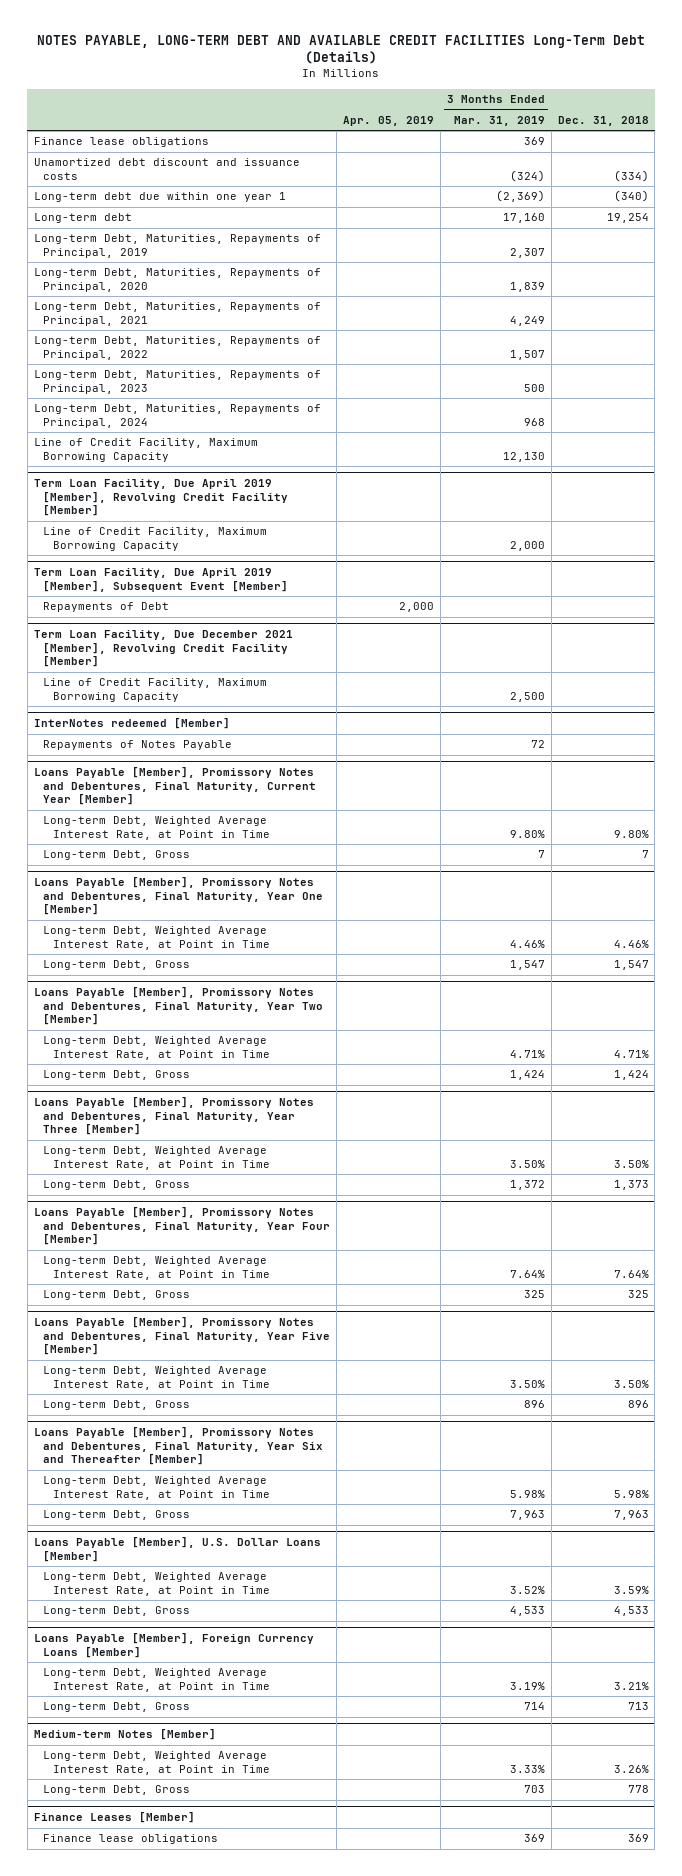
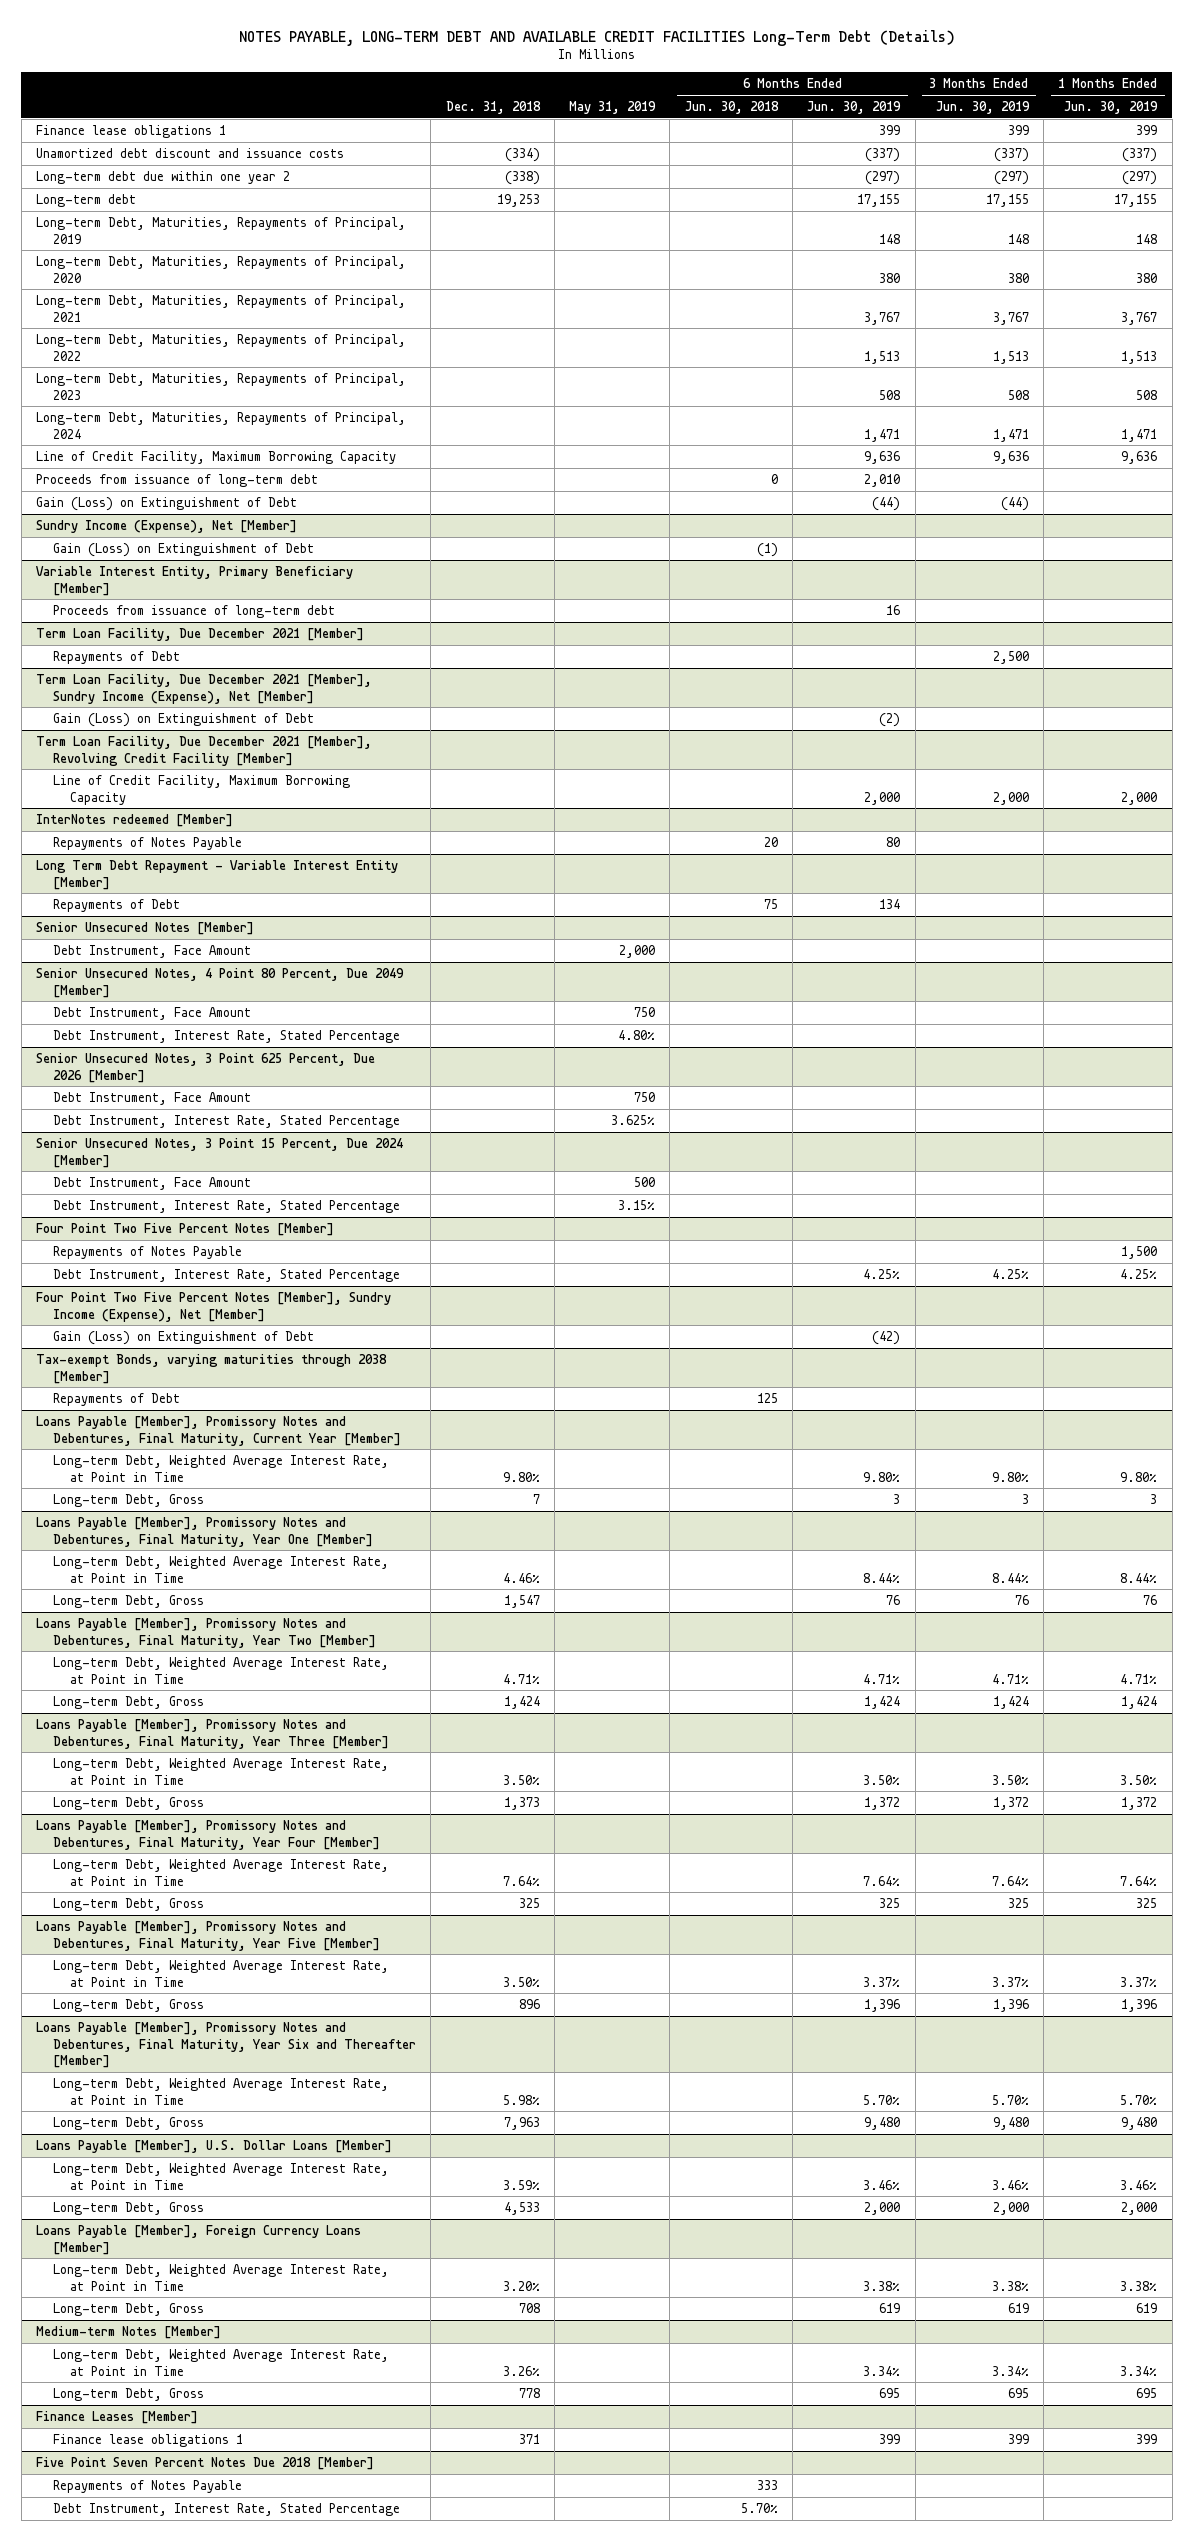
- | Apr. 05, 2019 | 3 Months Ended Mar. 31, 2019 | Dec. 31, 2018
+ | Dec. 31, 2018 | May 31, 2019 | 6 Months Ended Jun. 30, 2018 | 6 Months Ended Jun. 30, 2019 | 3 Months Ended Jun. 30, 2019 | 1 Months Ended Jun. 30, 2019
- Finance lease obligations | | 369 |
+ Finance lease obligations 1 | | | | 399 | 399 | 399
- Long-term debt due within one year 1 | | (2,369) | (340)
- Long-term debt | | 17,160 | 19,254
+ Long-term debt due within one year 2 | (338) | | | (297) | (297) | (297)
+ Long-term debt | 19,253 | | | 17,155 | 17,155 | 17,155
- Term Loan Facility, Due April 2019 [Member], Revolving Credit Facility [Member]
- Line of Credit Facility, Maximum Borrowing Capacity | | 2,000 |
- Term Loan Facility, Due April 2019 [Member], Subsequent Event [Member]
- Repayments of Debt | 2,000 | |
+ Proceeds from issuance of long-term debt | | | 0 | 2,010 | |
+ Gain (Loss) on Extinguishment of Debt | | | | (44) | (44) |
+ Sundry Income (Expense), Net [Member]
+ Gain (Loss) on Extinguishment of Debt | | | (1) | | |
+ Variable Interest Entity, Primary Beneficiary [Member]
+ Proceeds from issuance of long-term debt | | | | 16 | |
+ Term Loan Facility, Due December 2021 [Member]
+ Repayments of Debt | | | | | 2,500 |
+ Term Loan Facility, Due December 2021 [Member], Sundry Income (Expense), Net [Member]
+ Gain (Loss) on Extinguishment of Debt | | | | (2) | |
+ Long Term Debt Repayment - Variable Interest Entity [Member]
+ Repayments of Debt | | | 75 | 134 | |
+ Senior Unsecured Notes [Member]
+ Debt Instrument, Face Amount | | 2,000 | | | |
+ Senior Unsecured Notes, 4 Point 80 Percent, Due 2049 [Member]
+ Debt Instrument, Face Amount | | 750 | | | |
+ Debt Instrument, Interest Rate, Stated Percentage | | 4.80% | | | |
+ Senior Unsecured Notes, 3 Point 625 Percent, Due 2026 [Member]
+ Debt Instrument, Face Amount | | 750 | | | |
+ Debt Instrument, Interest Rate, Stated Percentage | | 3.625% | | | |
+ Senior Unsecured Notes, 3 Point 15 Percent, Due 2024 [Member]
+ Debt Instrument, Face Amount | | 500 | | | |
+ Debt Instrument, Interest Rate, Stated Percentage | | 3.15% | | | |
+ Four Point Two Five Percent Notes [Member]
+ Repayments of Notes Payable | | | | | | 1,500
+ Debt Instrument, Interest Rate, Stated Percentage | | | | 4.25% | 4.25% | 4.25%
+ Four Point Two Five Percent Notes [Member], Sundry Income (Expense), Net [Member]
+ Gain (Loss) on Extinguishment of Debt | | | | (42) | |
+ Tax-exempt Bonds, varying maturities through 2038 [Member]
+ Repayments of Debt | | | 125 | | |
@ Loans Payable [Member], Foreign Currency Loans [Member]
- Long-term Debt, Weighted Average Interest Rate, at Point in Time | | 3.19% | 3.21%
- Long-term Debt, Gross | | 714 | 713
+ Long-term Debt, Weighted Average Interest Rate, at Point in Time | 3.20% | | | 3.38% | 3.38% | 3.38%
+ Long-term Debt, Gross | 708 | | | 619 | 619 | 619
@ Finance Leases [Member]
- Finance lease obligations | | 369 | 369
+ Finance lease obligations 1 | 371 | | | 399 | 399 | 399
+ Five Point Seven Percent Notes Due 2018 [Member]
+ Repayments of Notes Payable | | | 333 | | |
+ Debt Instrument, Interest Rate, Stated Percentage | | | 5.70% | | |

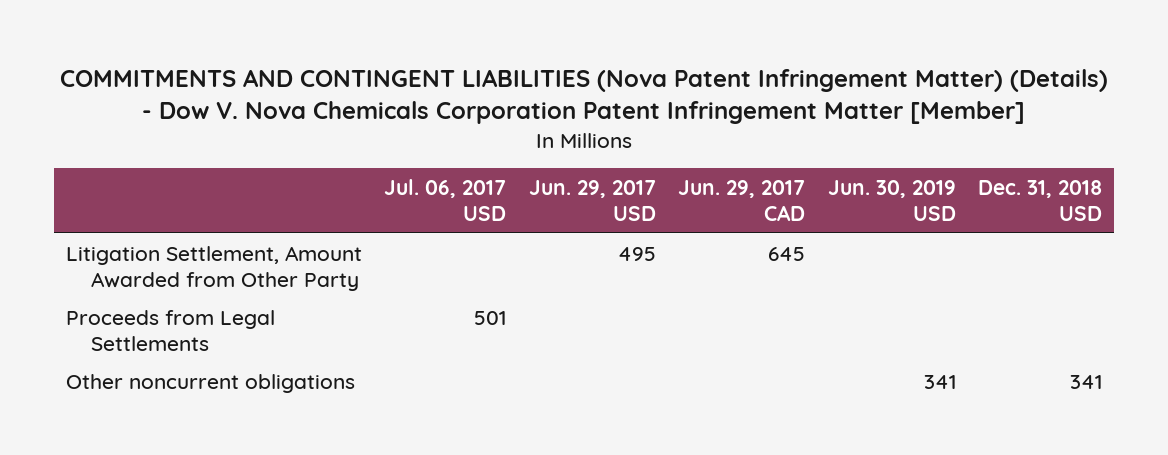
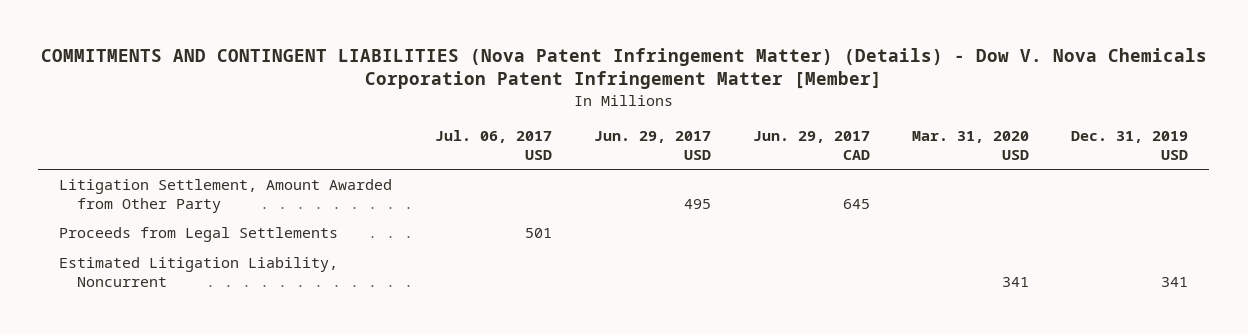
- | Jul. 06, 2017 USD | Jun. 29, 2017 USD | Jun. 29, 2017 CAD | Jun. 30, 2019 USD | Dec. 31, 2018 USD
+ | Jul. 06, 2017 USD | Jun. 29, 2017 USD | Jun. 29, 2017 CAD | Mar. 31, 2020 USD | Dec. 31, 2019 USD
- Other noncurrent obligations | | | | 341 | 341
+ Estimated Litigation Liability, Noncurrent | | | | 341 | 341

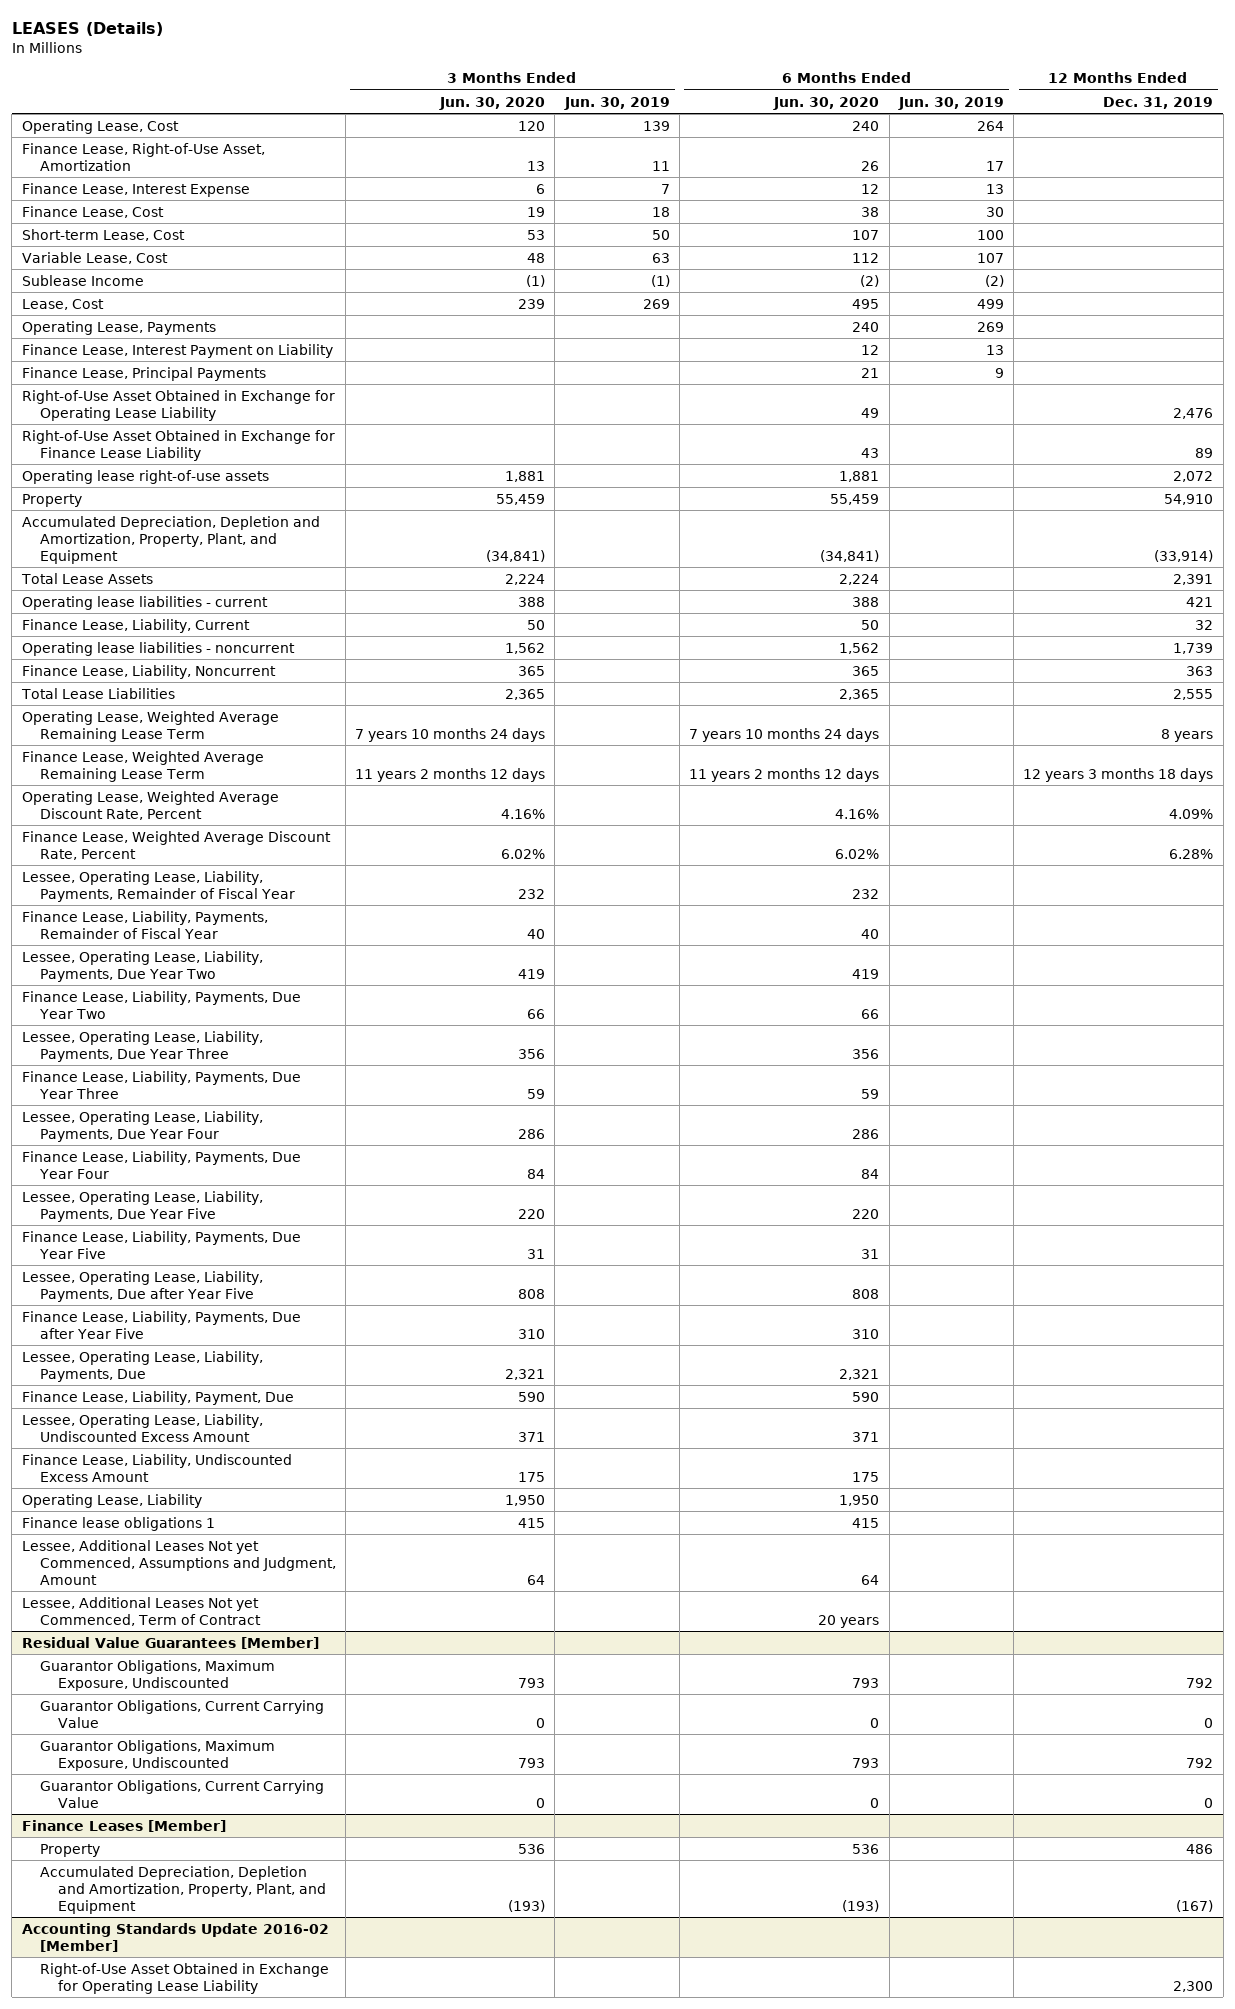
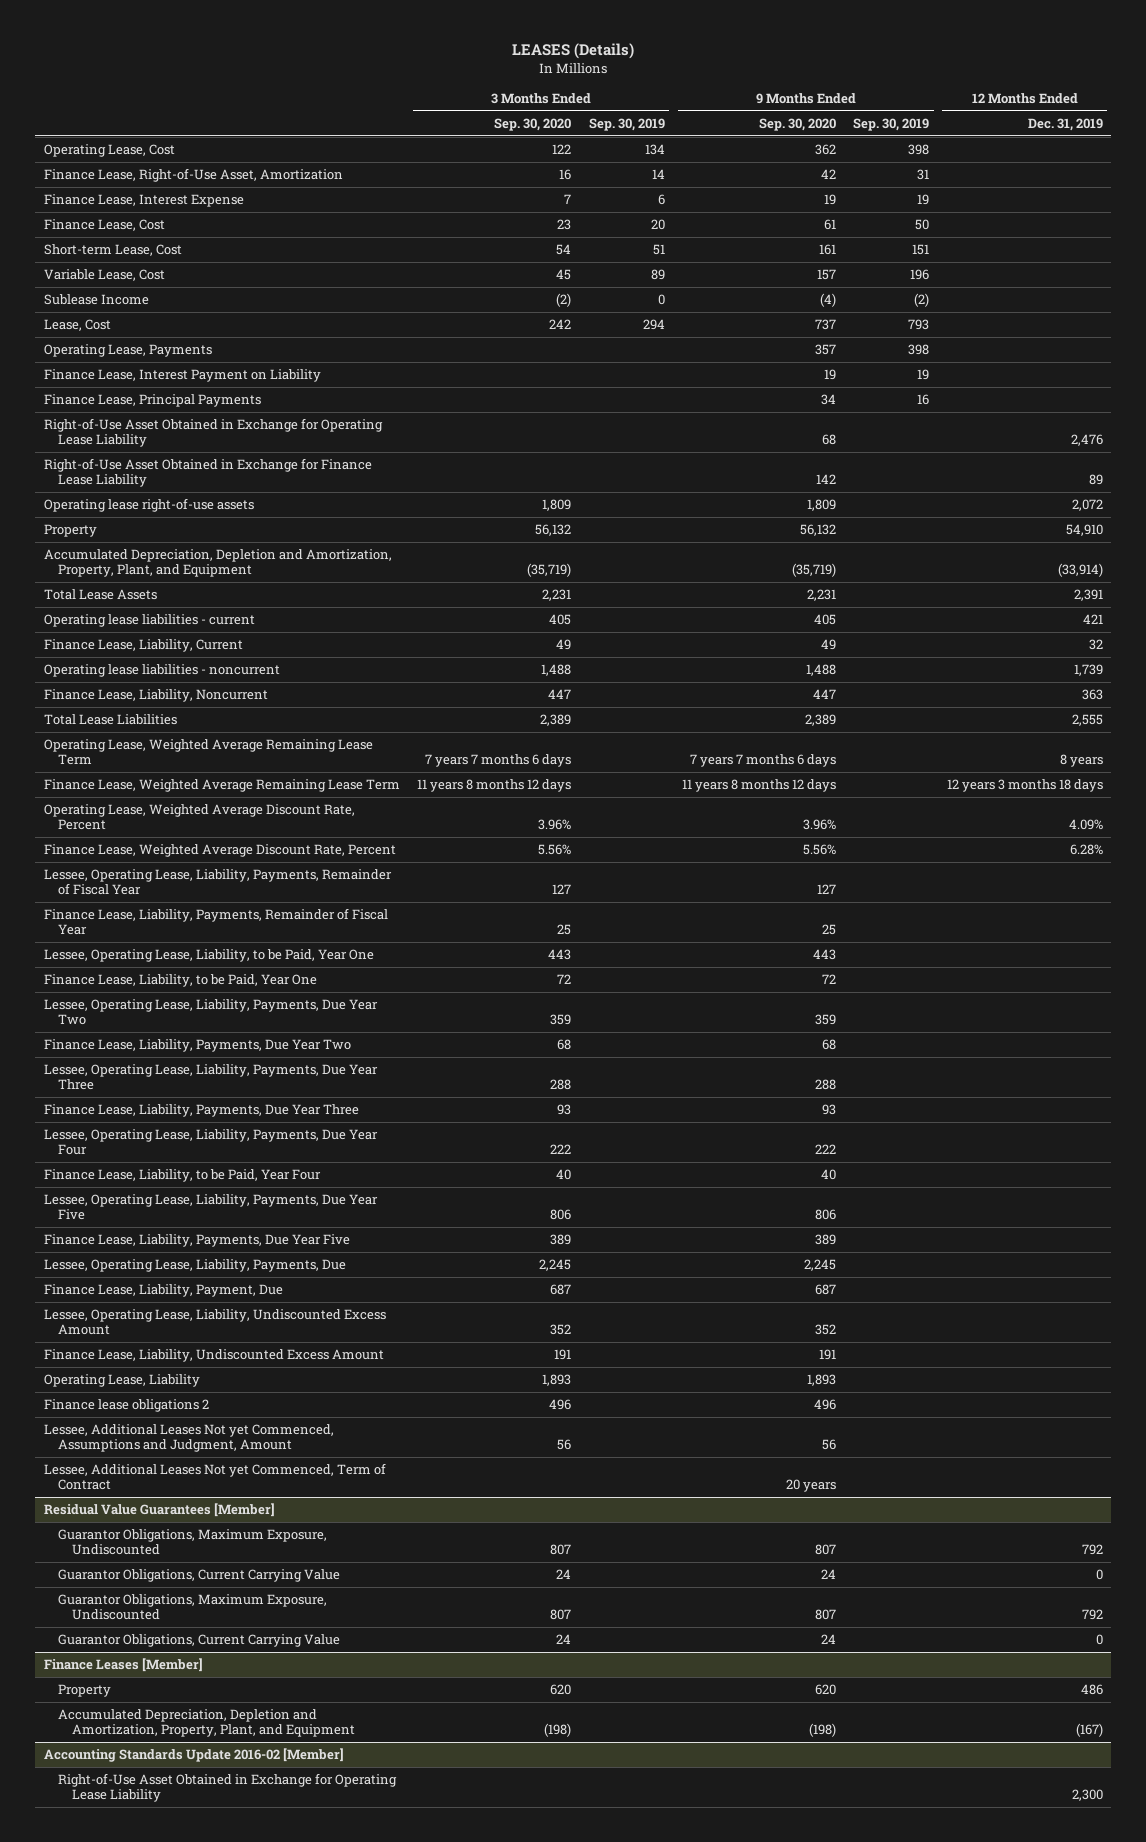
- | 3 Months Ended Jun. 30, 2020 | 3 Months Ended Jun. 30, 2019 | 6 Months Ended Jun. 30, 2020 | 6 Months Ended Jun. 30, 2019 | 12 Months Ended Dec. 31, 2019
+ | 3 Months Ended Sep. 30, 2020 | 3 Months Ended Sep. 30, 2019 | 9 Months Ended Sep. 30, 2020 | 9 Months Ended Sep. 30, 2019 | 12 Months Ended Dec. 31, 2019
+ Lessee, Operating Lease, Liability, to be Paid, Year One | 443 | | 443 | |
+ Finance Lease, Liability, to be Paid, Year One | 72 | | 72 | |
- Finance Lease, Liability, Payments, Due Year Four | 84 | | 84 | |
+ Finance Lease, Liability, to be Paid, Year Four | 40 | | 40 | |
- Lessee, Operating Lease, Liability, Payments, Due after Year Five | 808 | | 808 | |
- Finance Lease, Liability, Payments, Due after Year Five | 310 | | 310 | |
- Finance lease obligations 1 | 415 | | 415 | |
+ Finance lease obligations 2 | 496 | | 496 | |

